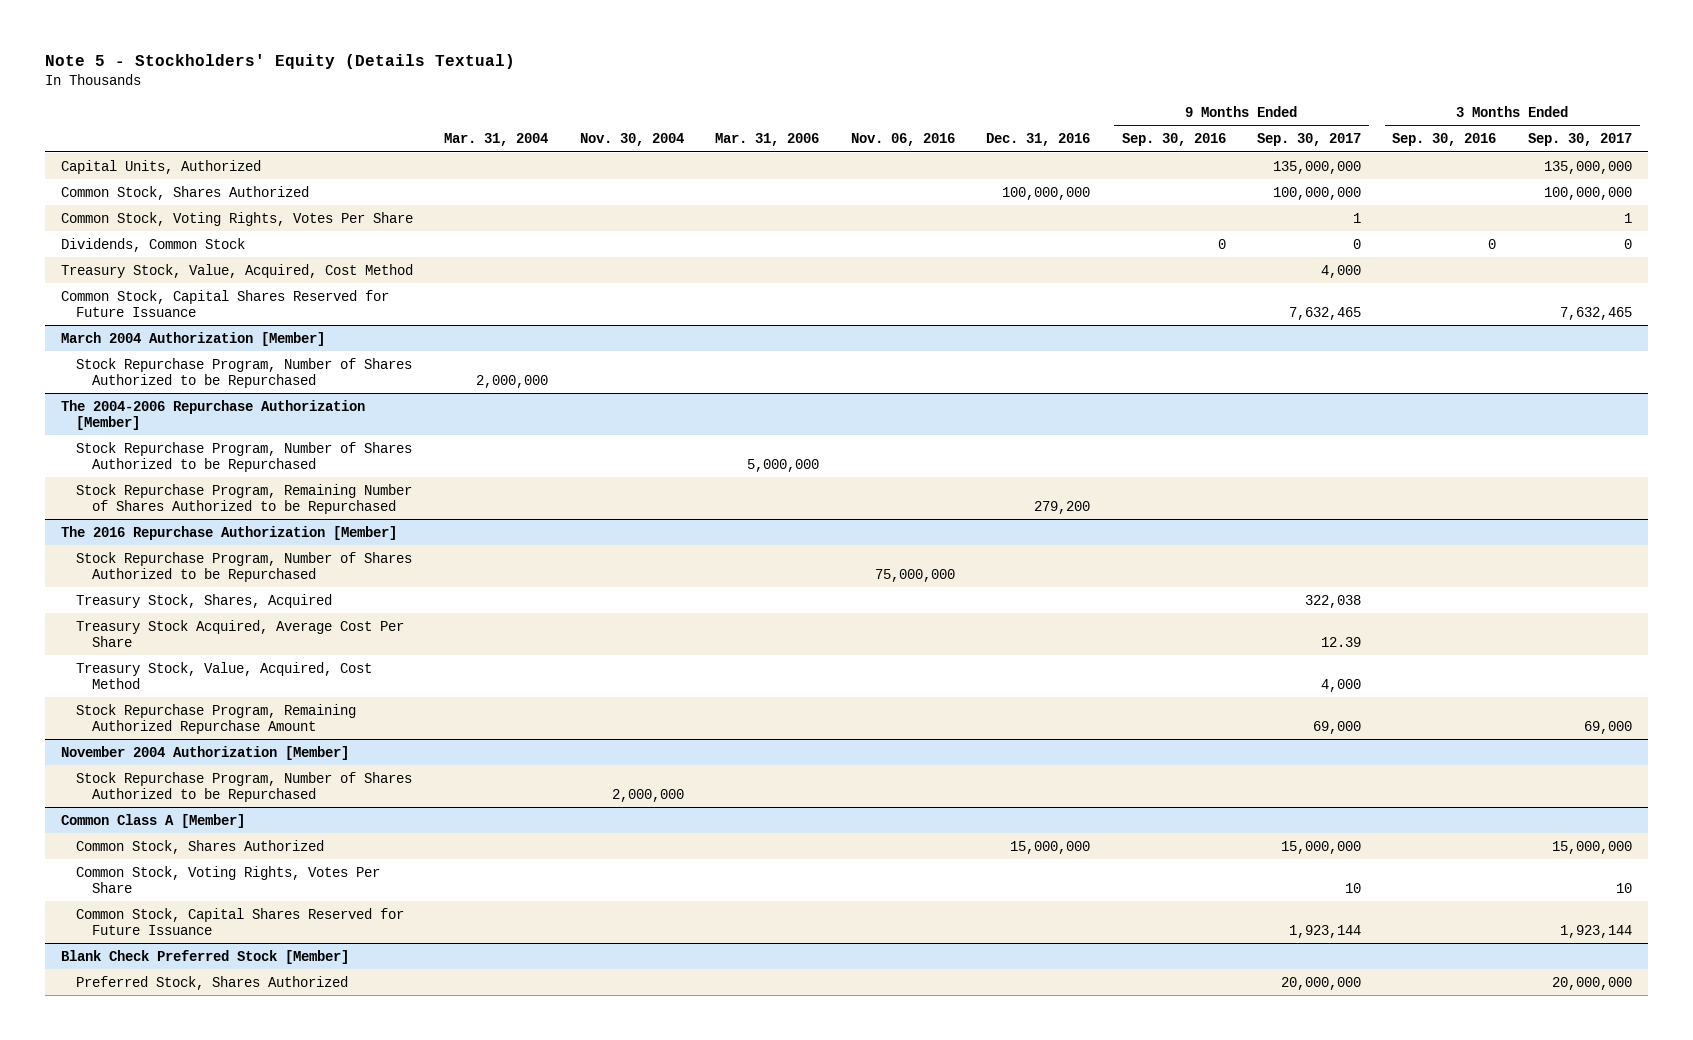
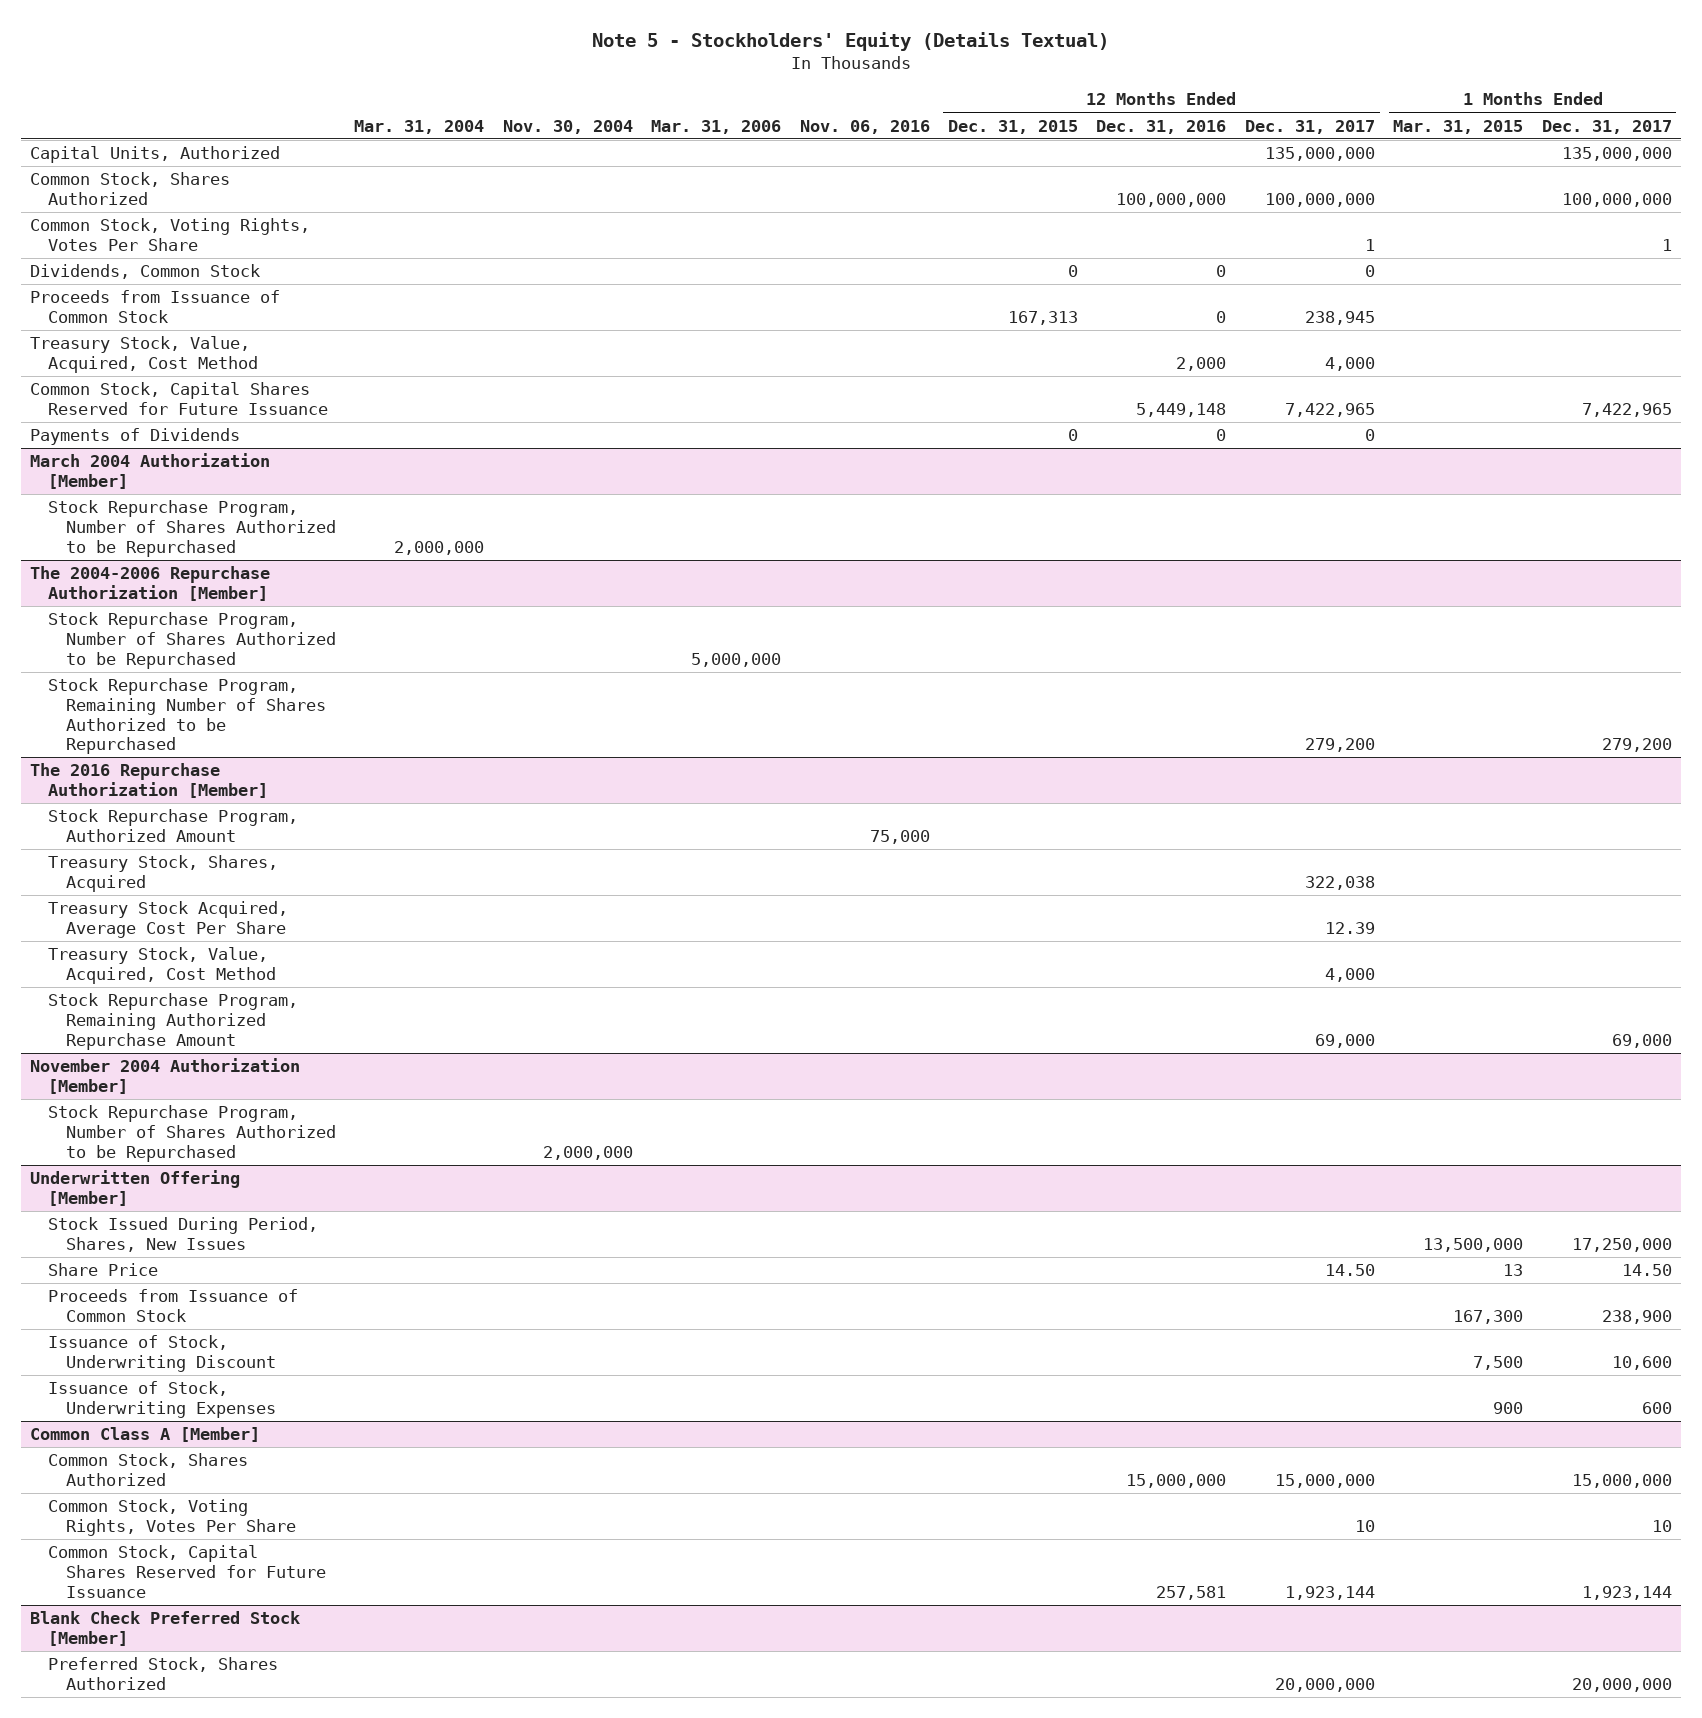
- | Mar. 31, 2004 | Nov. 30, 2004 | Mar. 31, 2006 | Nov. 06, 2016 | Dec. 31, 2016 | 9 Months Ended Sep. 30, 2016 | 9 Months Ended Sep. 30, 2017 | 3 Months Ended Sep. 30, 2016 | 3 Months Ended Sep. 30, 2017
+ | Mar. 31, 2004 | Nov. 30, 2004 | Mar. 31, 2006 | Nov. 06, 2016 | 12 Months Ended Dec. 31, 2015 | 12 Months Ended Dec. 31, 2016 | 12 Months Ended Dec. 31, 2017 | 1 Months Ended Mar. 31, 2015 | 1 Months Ended Dec. 31, 2017
+ Proceeds from Issuance of Common Stock | | | | | 167,313 | 0 | 238,945 | |
+ Payments of Dividends | | | | | 0 | 0 | 0 | |
@ The 2016 Repurchase Authorization [Member]
- Stock Repurchase Program, Number of Shares Authorized to be Repurchased | | | | 75,000,000 | | | | |
+ Stock Repurchase Program, Authorized Amount | | | | 75,000 | | | | |
+ Underwritten Offering [Member]
+ Stock Issued During Period, Shares, New Issues | | | | | | | | 13,500,000 | 17,250,000
+ Share Price | | | | | | | 14.50 | 13 | 14.50
+ Proceeds from Issuance of Common Stock | | | | | | | | 167,300 | 238,900
+ Issuance of Stock, Underwriting Discount | | | | | | | | 7,500 | 10,600
+ Issuance of Stock, Underwriting Expenses | | | | | | | | 900 | 600

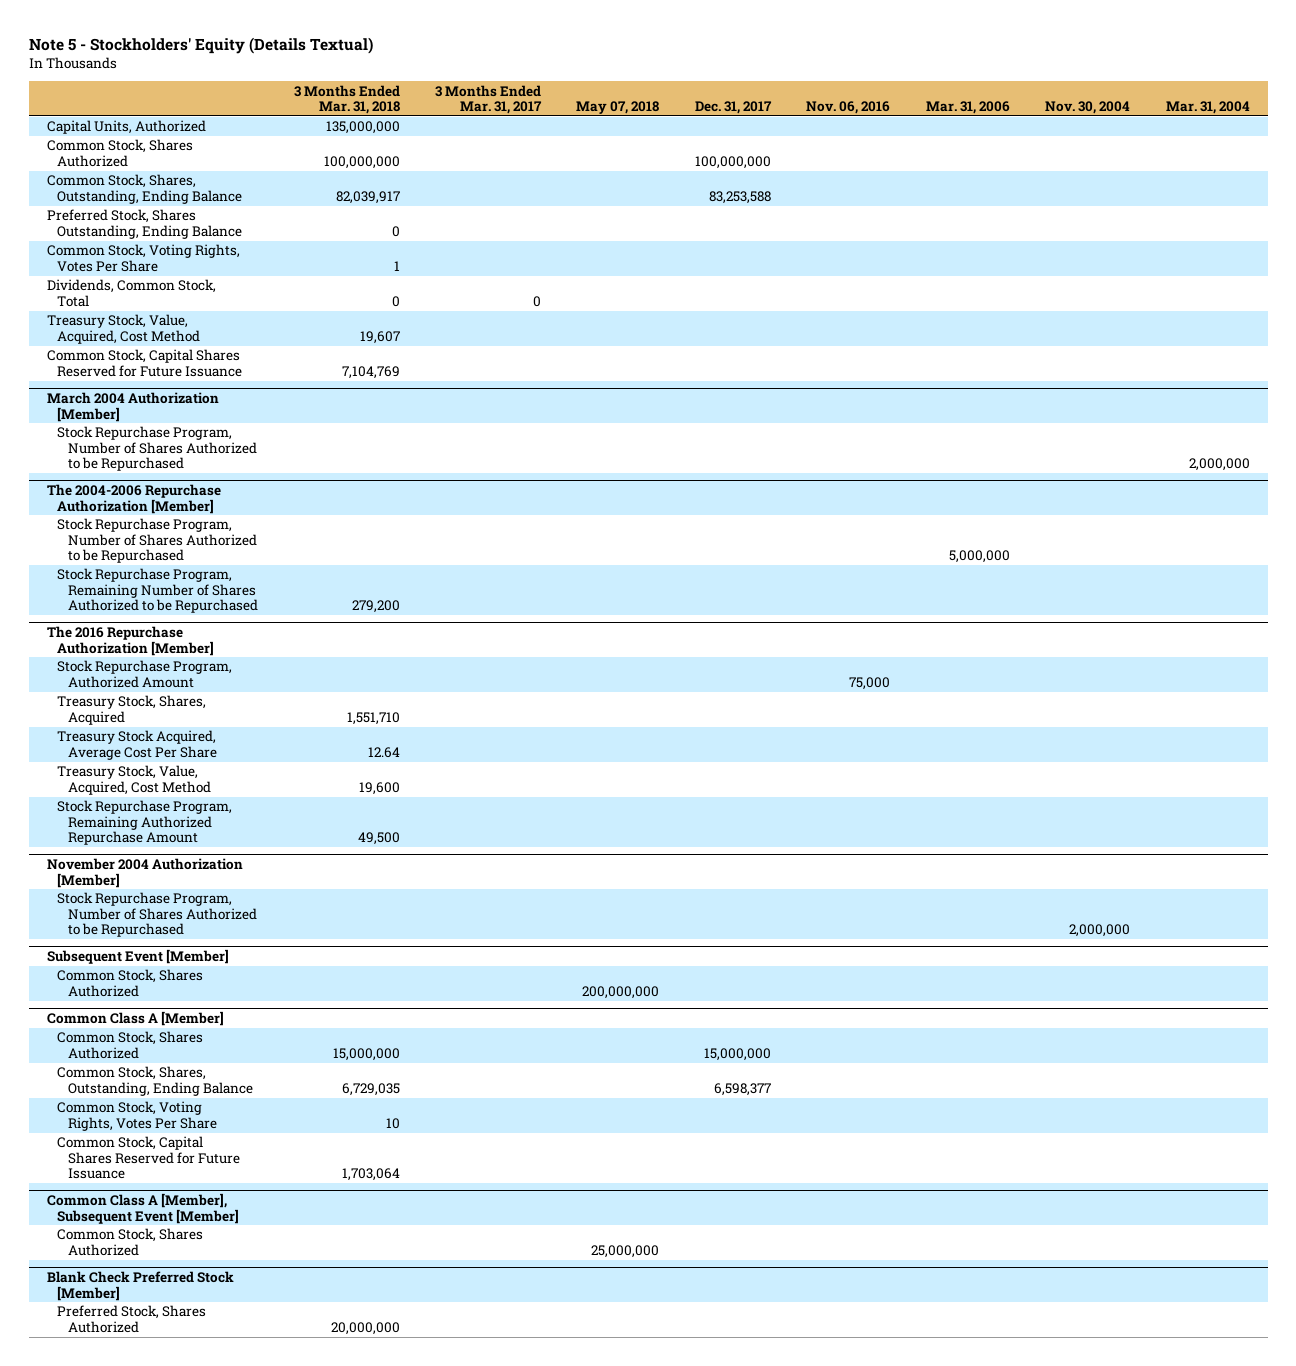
- | Mar. 31, 2004 | Nov. 30, 2004 | Mar. 31, 2006 | Nov. 06, 2016 | 12 Months Ended Dec. 31, 2015 | 12 Months Ended Dec. 31, 2016 | 12 Months Ended Dec. 31, 2017 | 1 Months Ended Mar. 31, 2015 | 1 Months Ended Dec. 31, 2017
+ | 3 Months Ended Mar. 31, 2018 | 3 Months Ended Mar. 31, 2017 | May 07, 2018 | Dec. 31, 2017 | Nov. 06, 2016 | Mar. 31, 2006 | Nov. 30, 2004 | Mar. 31, 2004
+ Common Stock, Shares, Outstanding, Ending Balance | 82,039,917 | | | 83,253,588 | | | |
+ Preferred Stock, Shares Outstanding, Ending Balance | 0 | | | | | | |
- Dividends, Common Stock | | | | | 0 | 0 | 0 | |
- Proceeds from Issuance of Common Stock | | | | | 167,313 | 0 | 238,945 | |
+ Dividends, Common Stock, Total | 0 | 0 | | | | | |
- Payments of Dividends | | | | | 0 | 0 | 0 | |
- Underwritten Offering [Member]
- Stock Issued During Period, Shares, New Issues | | | | | | | | 13,500,000 | 17,250,000
- Share Price | | | | | | | 14.50 | 13 | 14.50
- Proceeds from Issuance of Common Stock | | | | | | | | 167,300 | 238,900
- Issuance of Stock, Underwriting Discount | | | | | | | | 7,500 | 10,600
- Issuance of Stock, Underwriting Expenses | | | | | | | | 900 | 600
+ Subsequent Event [Member]
+ Common Stock, Shares Authorized | | | 200,000,000 | | | | |
@ Common Class A [Member]
+ Common Stock, Shares, Outstanding, Ending Balance | 6,729,035 | | | 6,598,377 | | | |
+ Common Class A [Member], Subsequent Event [Member]
+ Common Stock, Shares Authorized | | | 25,000,000 | | | | |

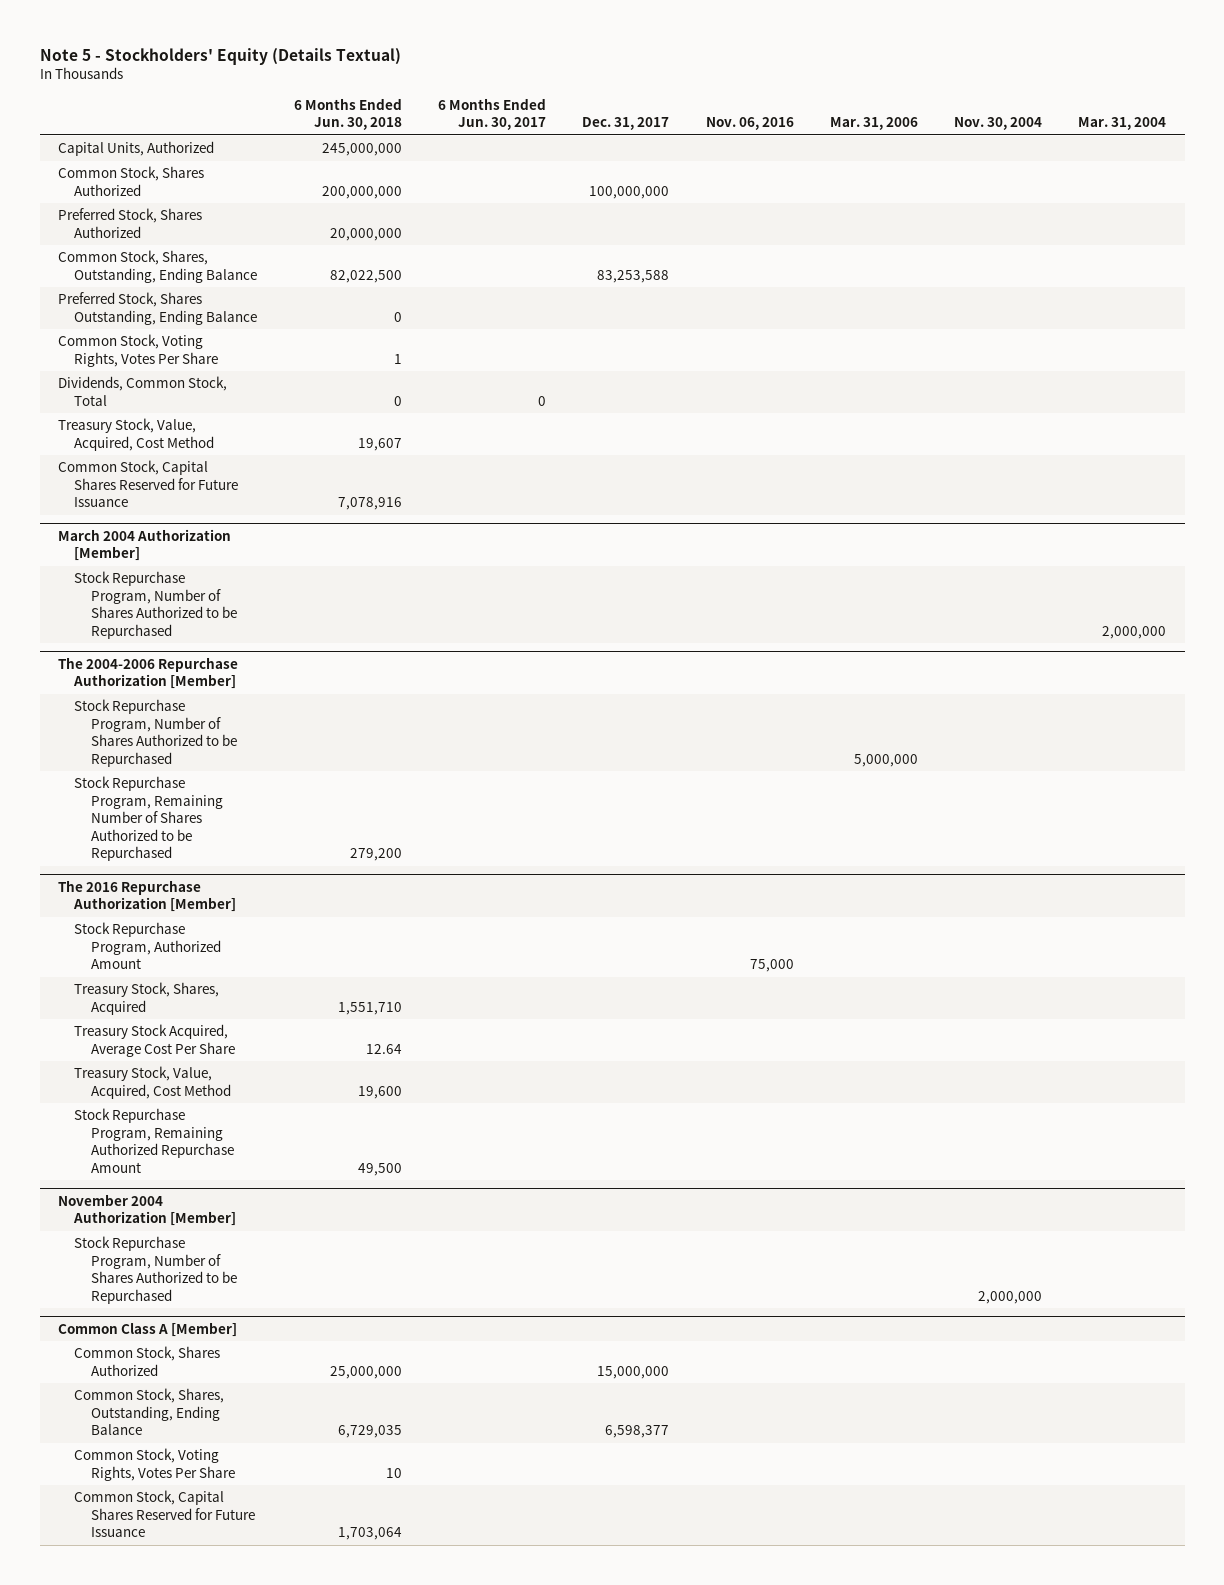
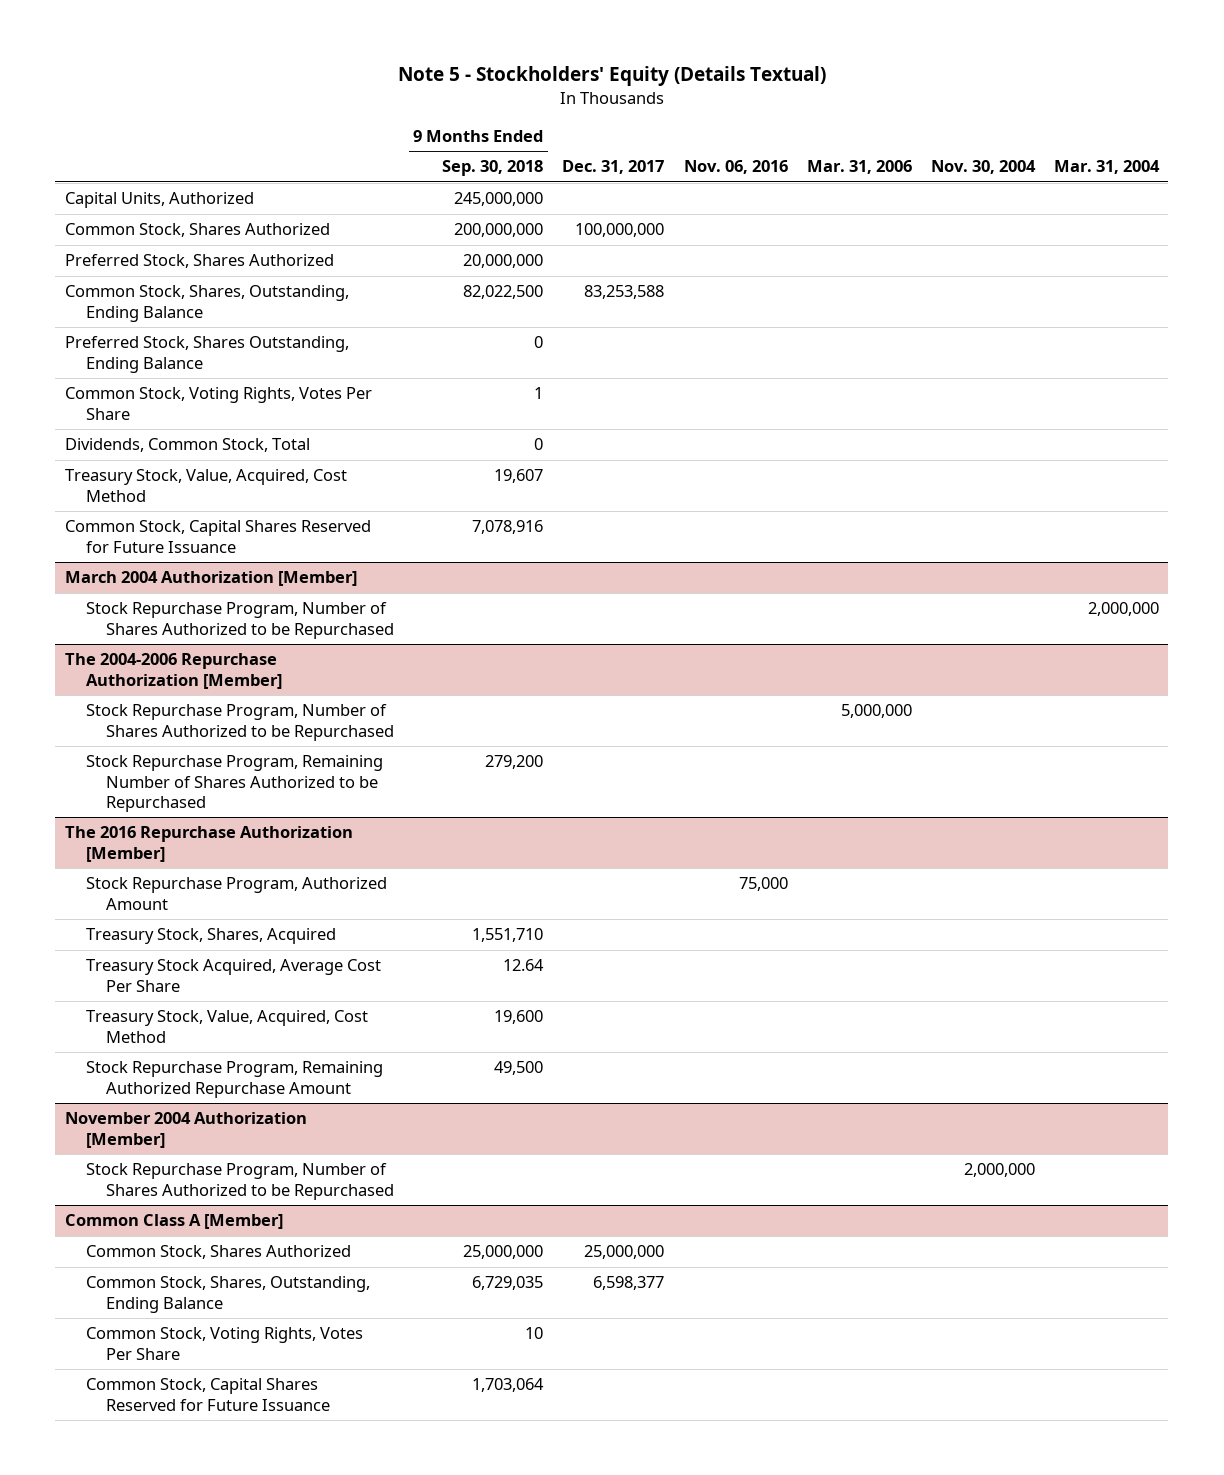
- | 6 Months Ended Jun. 30, 2018 | 6 Months Ended Jun. 30, 2017 | Dec. 31, 2017 | Nov. 06, 2016 | Mar. 31, 2006 | Nov. 30, 2004 | Mar. 31, 2004
+ | 9 Months Ended Sep. 30, 2018 | Dec. 31, 2017 | Nov. 06, 2016 | Mar. 31, 2006 | Nov. 30, 2004 | Mar. 31, 2004
@ Common Class A [Member]
- Common Stock, Shares Authorized | 25,000,000 | | 15,000,000 | | | |
+ Common Stock, Shares Authorized | 25,000,000 | 25,000,000 | | | |

